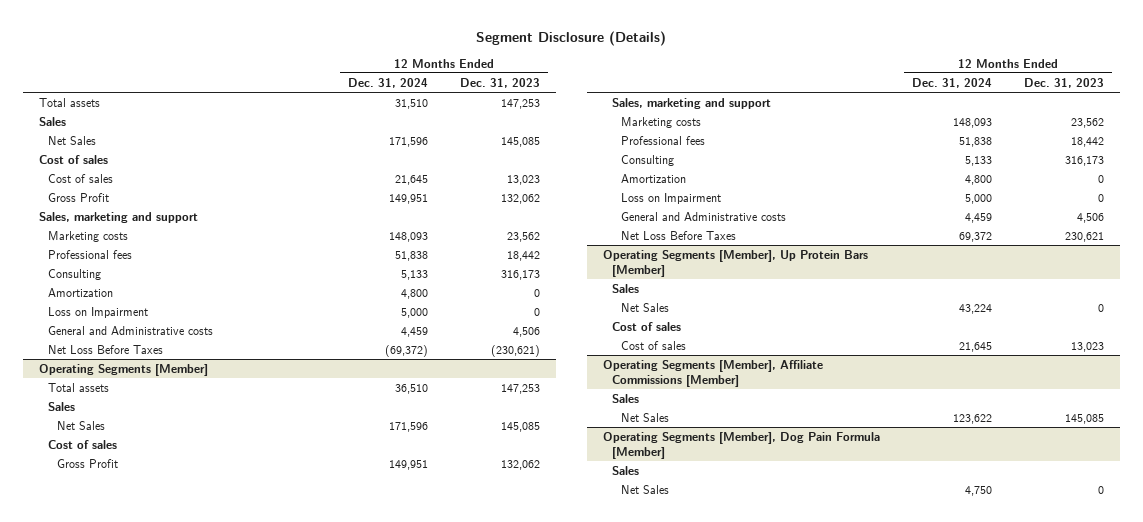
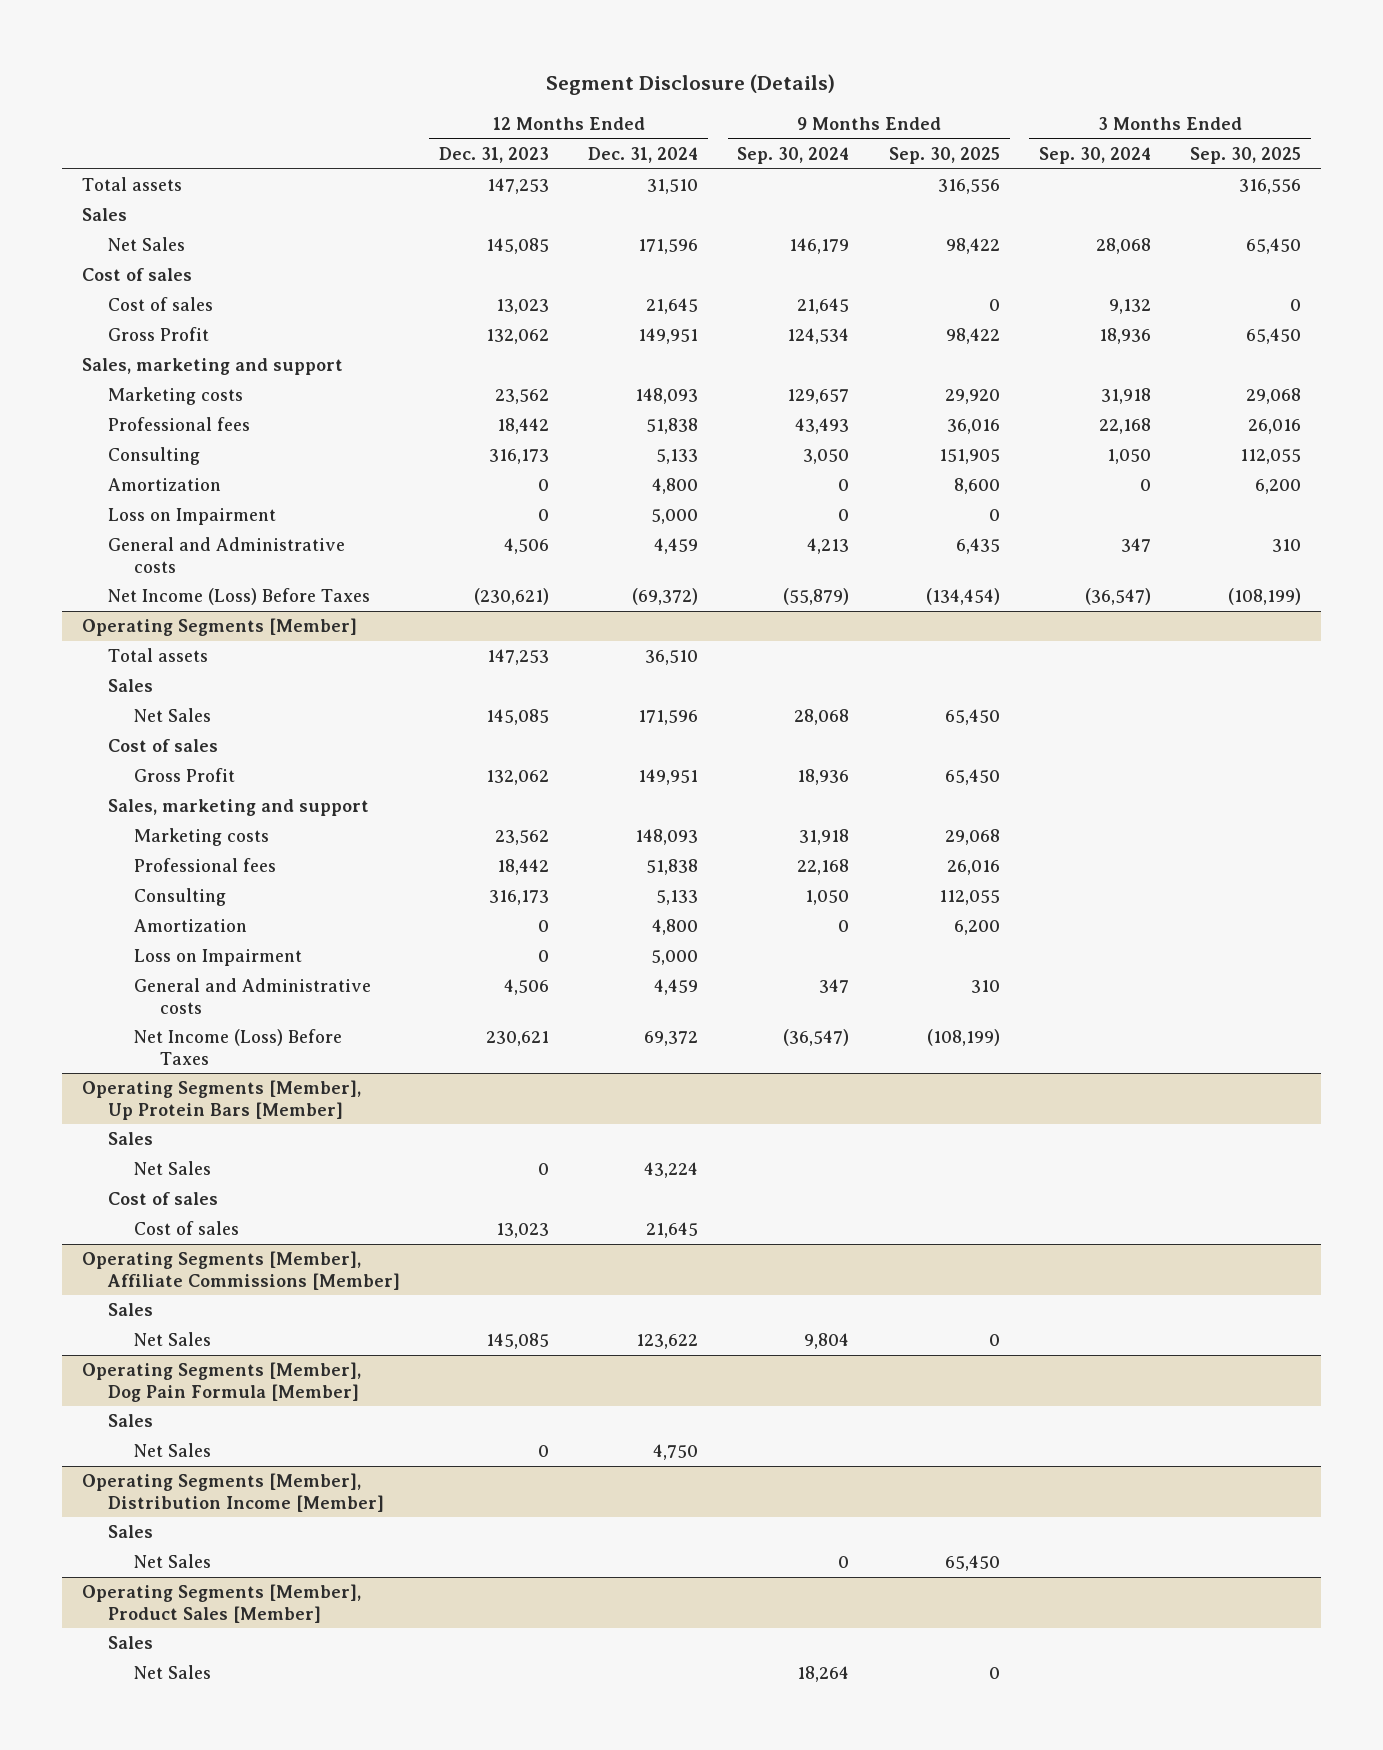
- | 12 Months Ended Dec. 31, 2024 | 12 Months Ended Dec. 31, 2023
+ | 12 Months Ended Dec. 31, 2023 | 12 Months Ended Dec. 31, 2024 | 9 Months Ended Sep. 30, 2024 | 9 Months Ended Sep. 30, 2025 | 3 Months Ended Sep. 30, 2024 | 3 Months Ended Sep. 30, 2025
- Net Loss Before Taxes | (69,372) | (230,621)
+ Net Income (Loss) Before Taxes | (230,621) | (69,372) | (55,879) | (134,454) | (36,547) | (108,199)
@ Operating Segments [Member]
- Net Loss Before Taxes | 69,372 | 230,621
+ Net Income (Loss) Before Taxes | 230,621 | 69,372 | (36,547) | (108,199) | |
+ Operating Segments [Member], Distribution Income [Member]
+ Sales
+ Net Sales | | | 0 | 65,450 | |
+ Operating Segments [Member], Product Sales [Member]
+ Sales
+ Net Sales | | | 18,264 | 0 | |

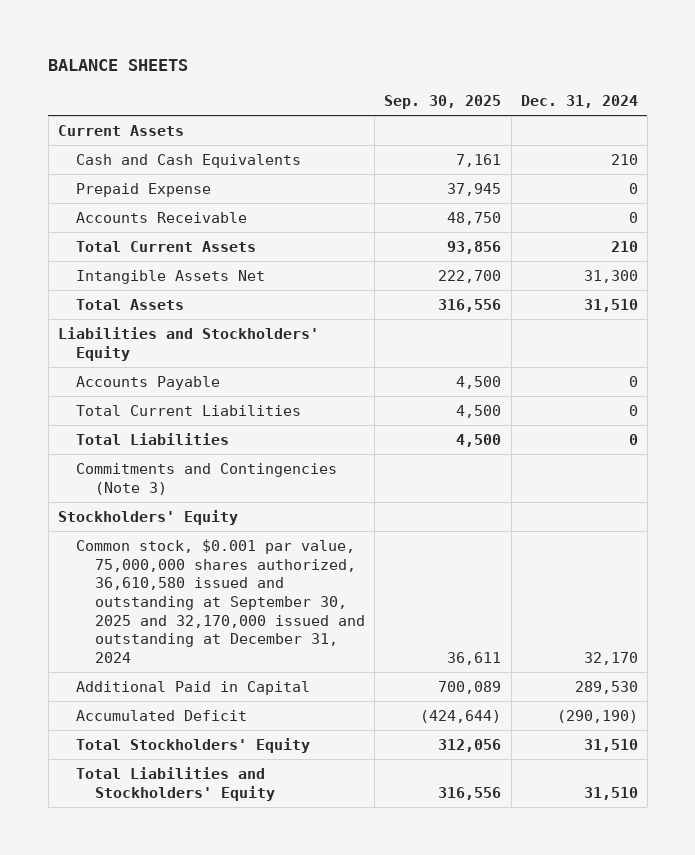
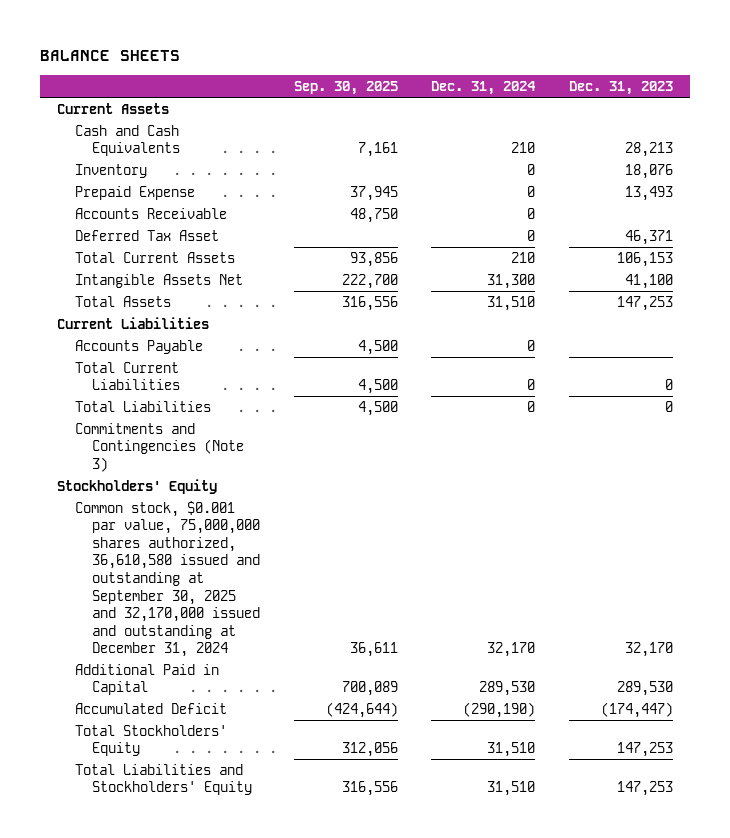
- | Sep. 30, 2025 | Dec. 31, 2024
+ | Sep. 30, 2025 | Dec. 31, 2024 | Dec. 31, 2023
+ Inventory | | 0 | 18,076
+ Deferred Tax Asset | | 0 | 46,371
- Liabilities and Stockholders' Equity
+ Current Liabilities

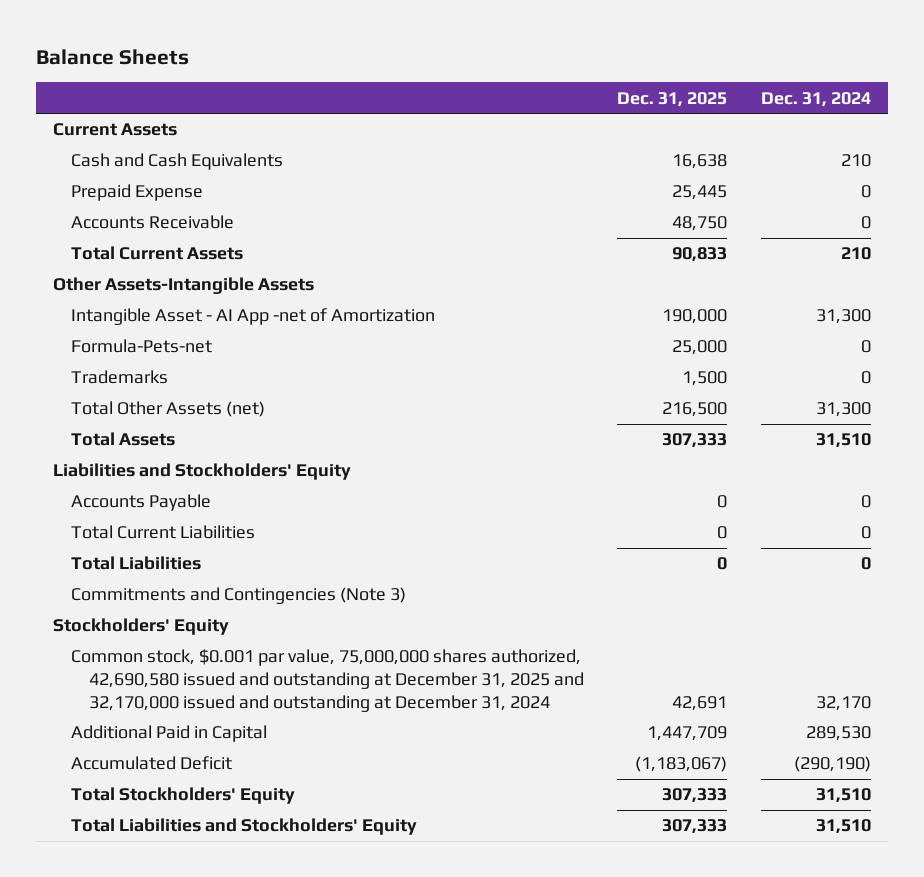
- BALANCE SHEETS
+ Balance Sheets
- | Sep. 30, 2025 | Dec. 31, 2024 | Dec. 31, 2023
+ | Dec. 31, 2025 | Dec. 31, 2024
- Inventory | | 0 | 18,076
- Deferred Tax Asset | | 0 | 46,371
- Intangible Assets Net | 222,700 | 31,300 | 41,100
+ Other Assets-Intangible Assets
+ Intangible Asset - AI App -net of Amortization | 190,000 | 31,300
+ Formula-Pets-net | 25,000 | 0
+ Trademarks | 1,500 | 0
+ Total Other Assets (net) | 216,500 | 31,300
- Current Liabilities
+ Liabilities and Stockholders' Equity
- Common stock, $0.001 par value, 75,000,000 shares authorized, 36,610,580 issued and outstanding at September 30, 2025 and 32,170,000 issued and outstanding at December 31, 2024 | 36,611 | 32,170 | 32,170
+ Common stock, $0.001 par value, 75,000,000 shares authorized, 42,690,580 issued and outstanding at December 31, 2025 and 32,170,000 issued and outstanding at December 31, 2024 | 42,691 | 32,170

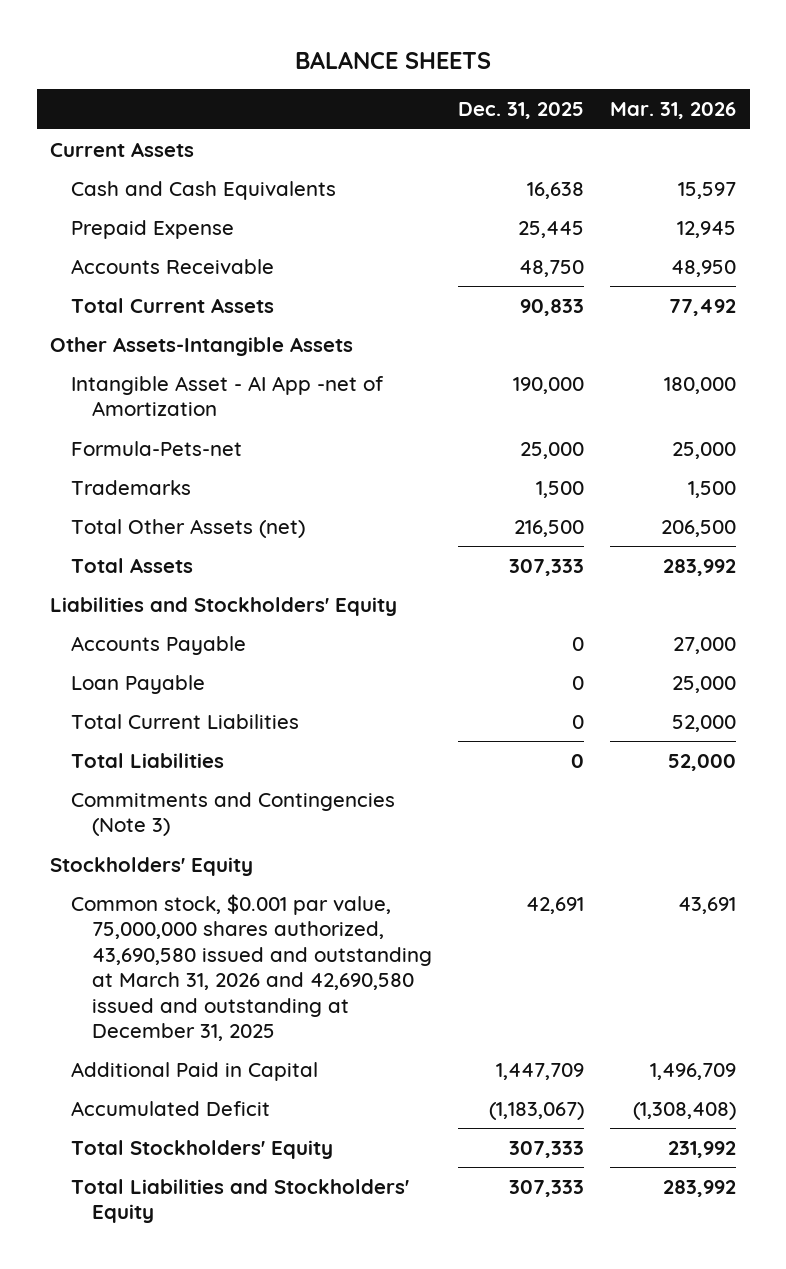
- Balance Sheets
+ BALANCE SHEETS
- | Dec. 31, 2025 | Dec. 31, 2024
+ | Dec. 31, 2025 | Mar. 31, 2026
+ Loan Payable | 0 | 25,000
- Common stock, $0.001 par value, 75,000,000 shares authorized, 42,690,580 issued and outstanding at December 31, 2025 and 32,170,000 issued and outstanding at December 31, 2024 | 42,691 | 32,170
+ Common stock, $0.001 par value, 75,000,000 shares authorized, 43,690,580 issued and outstanding at March 31, 2026 and 42,690,580 issued and outstanding at December 31, 2025 | 42,691 | 43,691

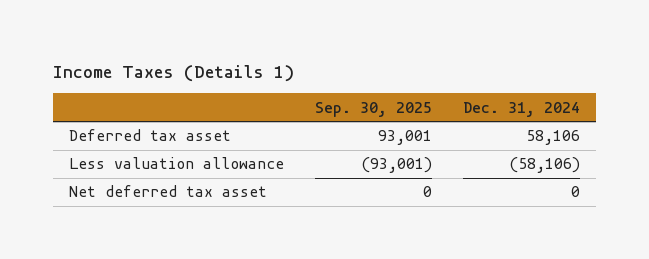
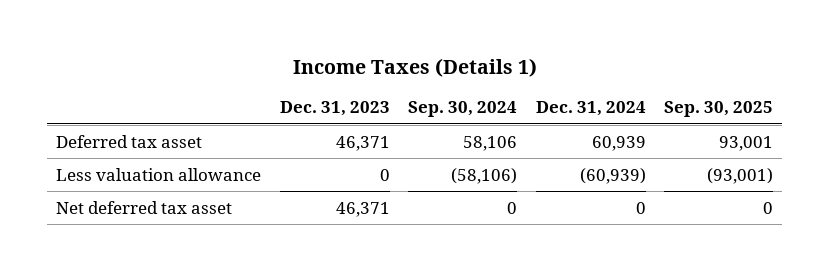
- | Sep. 30, 2025 | Dec. 31, 2024
+ | Dec. 31, 2023 | Sep. 30, 2024 | Dec. 31, 2024 | Sep. 30, 2025
- Deferred tax asset | 93,001 | 58,106
- Less valuation allowance | (93,001) | (58,106)
+ Deferred tax asset | 46,371 | 58,106 | 60,939 | 93,001
+ Less valuation allowance | 0 | (58,106) | (60,939) | (93,001)

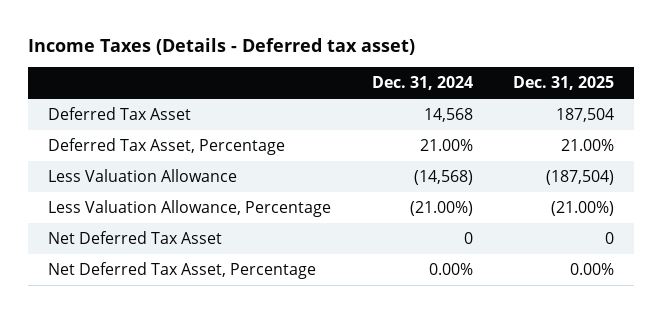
- Income Taxes (Details 1)
+ Income Taxes (Details - Deferred tax asset)
- | Dec. 31, 2023 | Sep. 30, 2024 | Dec. 31, 2024 | Sep. 30, 2025
+ | Dec. 31, 2024 | Dec. 31, 2025
- Deferred tax asset | 46,371 | 58,106 | 60,939 | 93,001
- Less valuation allowance | 0 | (58,106) | (60,939) | (93,001)
- Net deferred tax asset | 46,371 | 0 | 0 | 0
+ Deferred Tax Asset | 14,568 | 187,504
+ Deferred Tax Asset, Percentage | 21.00% | 21.00%
+ Less Valuation Allowance | (14,568) | (187,504)
+ Less Valuation Allowance, Percentage | (21.00%) | (21.00%)
+ Net Deferred Tax Asset | 0 | 0
+ Net Deferred Tax Asset, Percentage | 0.00% | 0.00%

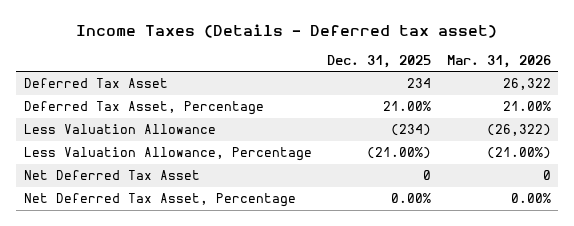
- | Dec. 31, 2024 | Dec. 31, 2025
+ | Dec. 31, 2025 | Mar. 31, 2026
- Deferred Tax Asset | 14,568 | 187,504
+ Deferred Tax Asset | 234 | 26,322
- Less Valuation Allowance | (14,568) | (187,504)
+ Less Valuation Allowance | (234) | (26,322)

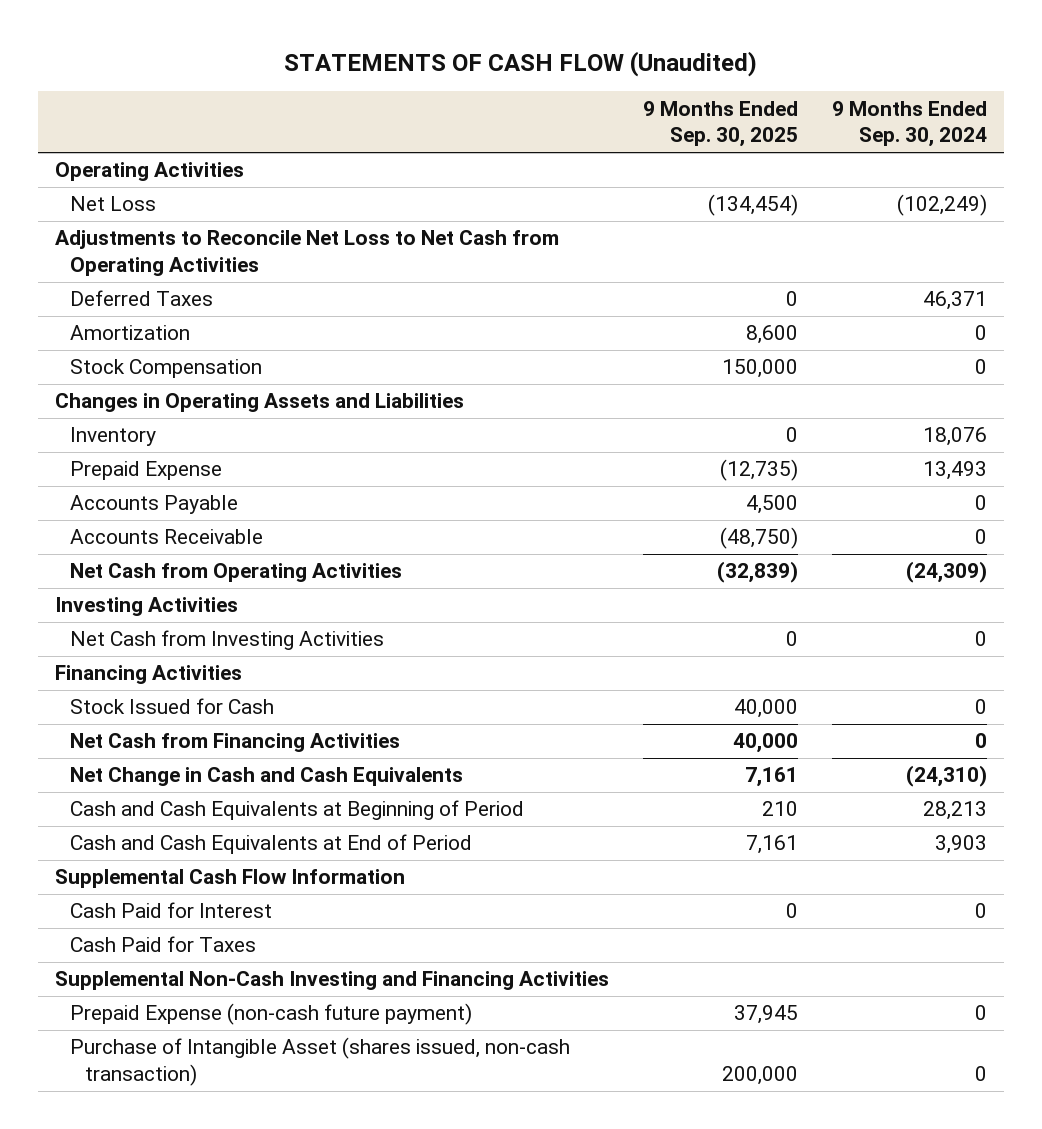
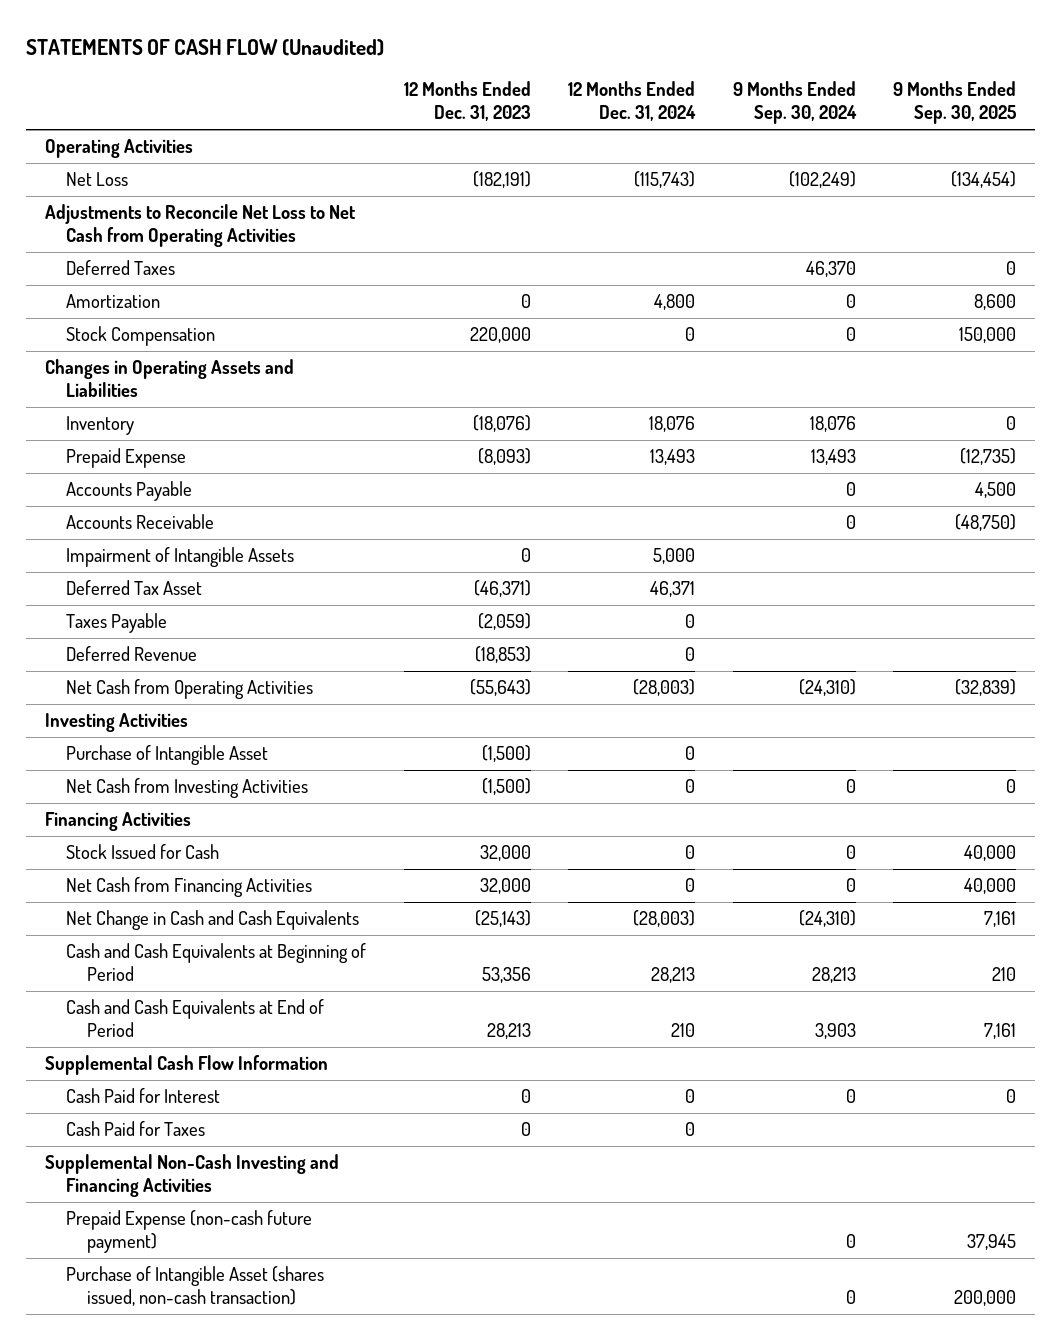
- | 9 Months Ended Sep. 30, 2025 | 9 Months Ended Sep. 30, 2024
+ | 12 Months Ended Dec. 31, 2023 | 12 Months Ended Dec. 31, 2024 | 9 Months Ended Sep. 30, 2024 | 9 Months Ended Sep. 30, 2025
- Deferred Taxes | 0 | 46,371
+ Deferred Taxes | | | 46,370 | 0
- Net Cash from Operating Activities | (32,839) | (24,309)
+ Impairment of Intangible Assets | 0 | 5,000 | |
+ Deferred Tax Asset | (46,371) | 46,371 | |
+ Taxes Payable | (2,059) | 0 | |
+ Deferred Revenue | (18,853) | 0 | |
+ Net Cash from Operating Activities | (55,643) | (28,003) | (24,310) | (32,839)
+ Purchase of Intangible Asset | (1,500) | 0 | |

